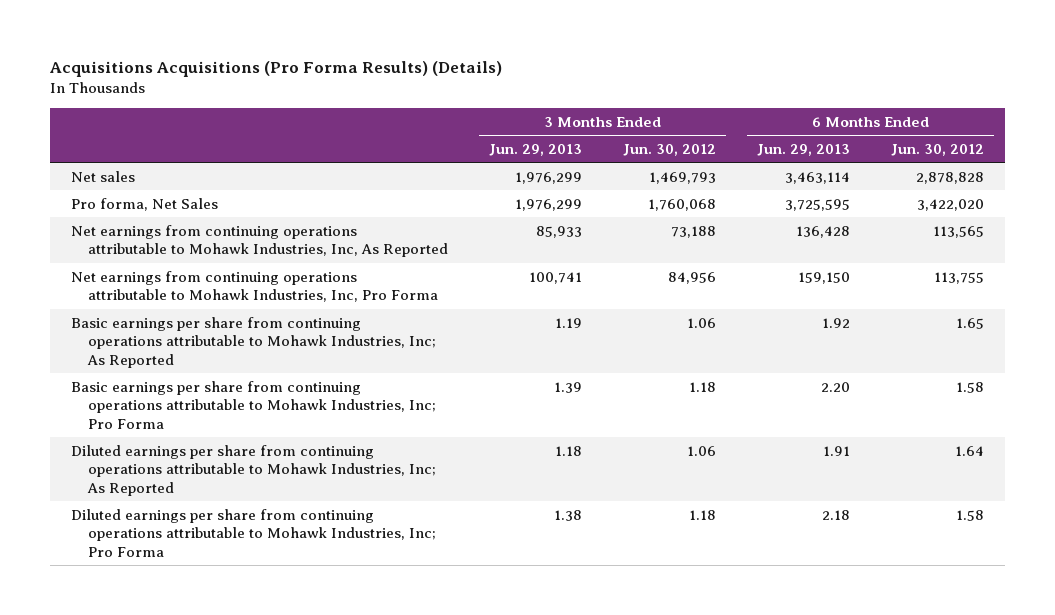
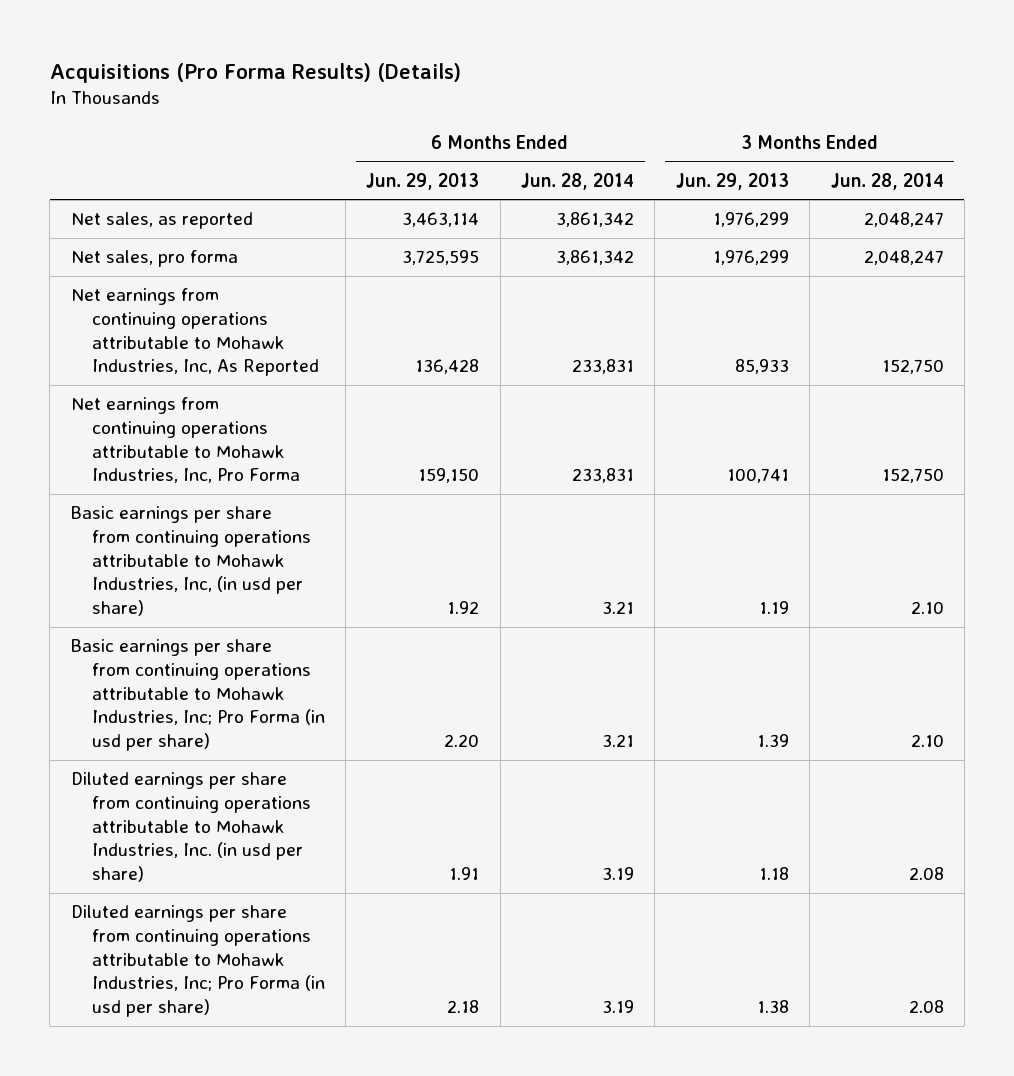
- Acquisitions Acquisitions (Pro Forma Results) (Details)
+ Acquisitions (Pro Forma Results) (Details)
- | 3 Months Ended Jun. 29, 2013 | 3 Months Ended Jun. 30, 2012 | 6 Months Ended Jun. 29, 2013 | 6 Months Ended Jun. 30, 2012
+ | 6 Months Ended Jun. 29, 2013 | 6 Months Ended Jun. 28, 2014 | 3 Months Ended Jun. 29, 2013 | 3 Months Ended Jun. 28, 2014
- Net sales | 1,976,299 | 1,469,793 | 3,463,114 | 2,878,828
- Pro forma, Net Sales | 1,976,299 | 1,760,068 | 3,725,595 | 3,422,020
+ Net sales, as reported | 3,463,114 | 3,861,342 | 1,976,299 | 2,048,247
+ Net sales, pro forma | 3,725,595 | 3,861,342 | 1,976,299 | 2,048,247
- Basic earnings per share from continuing operations attributable to Mohawk Industries, Inc; As Reported | 1.19 | 1.06 | 1.92 | 1.65
- Basic earnings per share from continuing operations attributable to Mohawk Industries, Inc; Pro Forma | 1.39 | 1.18 | 2.20 | 1.58
- Diluted earnings per share from continuing operations attributable to Mohawk Industries, Inc; As Reported | 1.18 | 1.06 | 1.91 | 1.64
- Diluted earnings per share from continuing operations attributable to Mohawk Industries, Inc; Pro Forma | 1.38 | 1.18 | 2.18 | 1.58
+ Basic earnings per share from continuing operations attributable to Mohawk Industries, Inc, (in usd per share) | 1.92 | 3.21 | 1.19 | 2.10
+ Basic earnings per share from continuing operations attributable to Mohawk Industries, Inc; Pro Forma (in usd per share) | 2.20 | 3.21 | 1.39 | 2.10
+ Diluted earnings per share from continuing operations attributable to Mohawk Industries, Inc. (in usd per share) | 1.91 | 3.19 | 1.18 | 2.08
+ Diluted earnings per share from continuing operations attributable to Mohawk Industries, Inc; Pro Forma (in usd per share) | 2.18 | 3.19 | 1.38 | 2.08

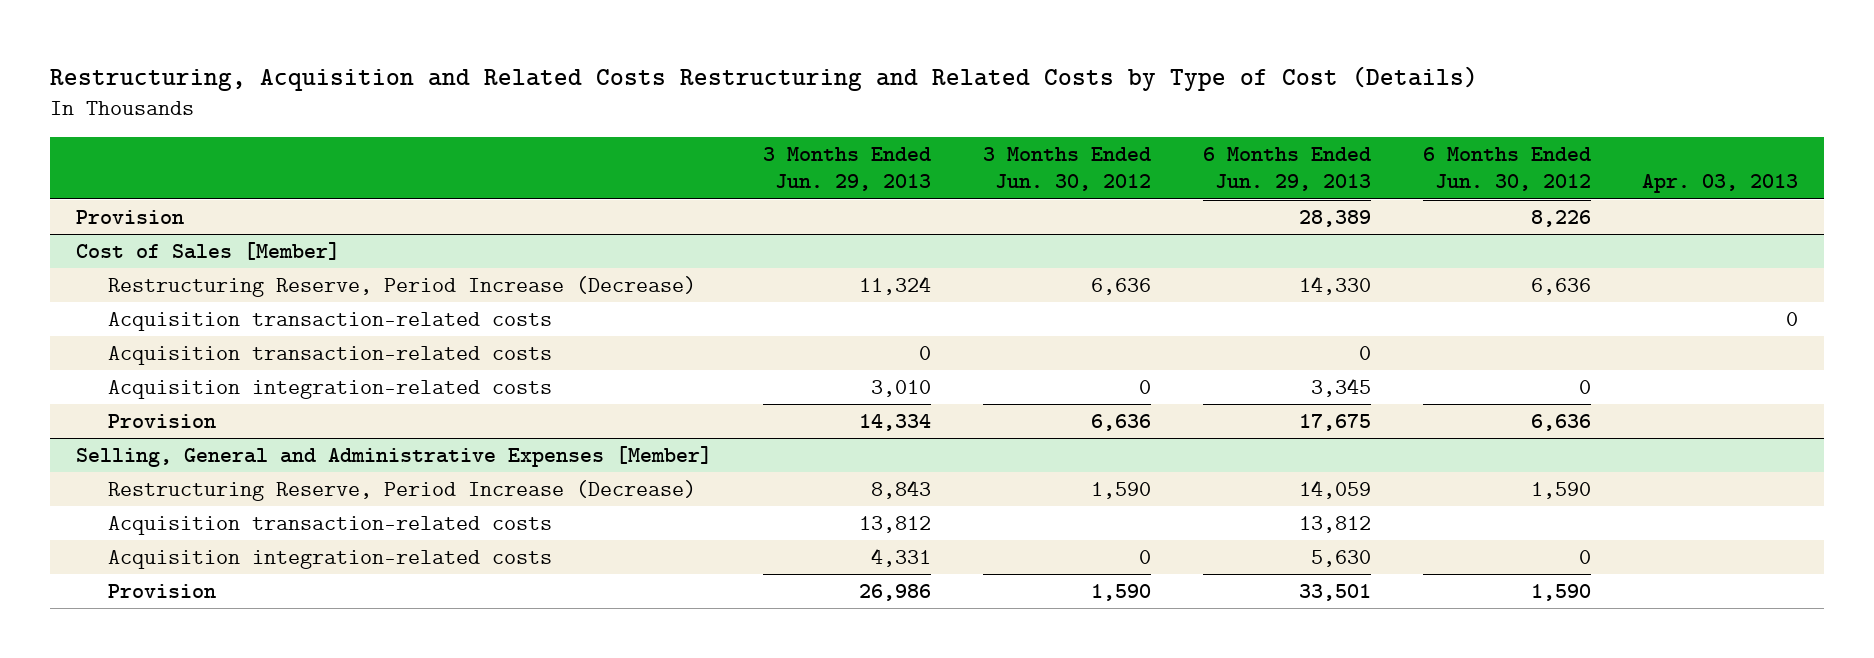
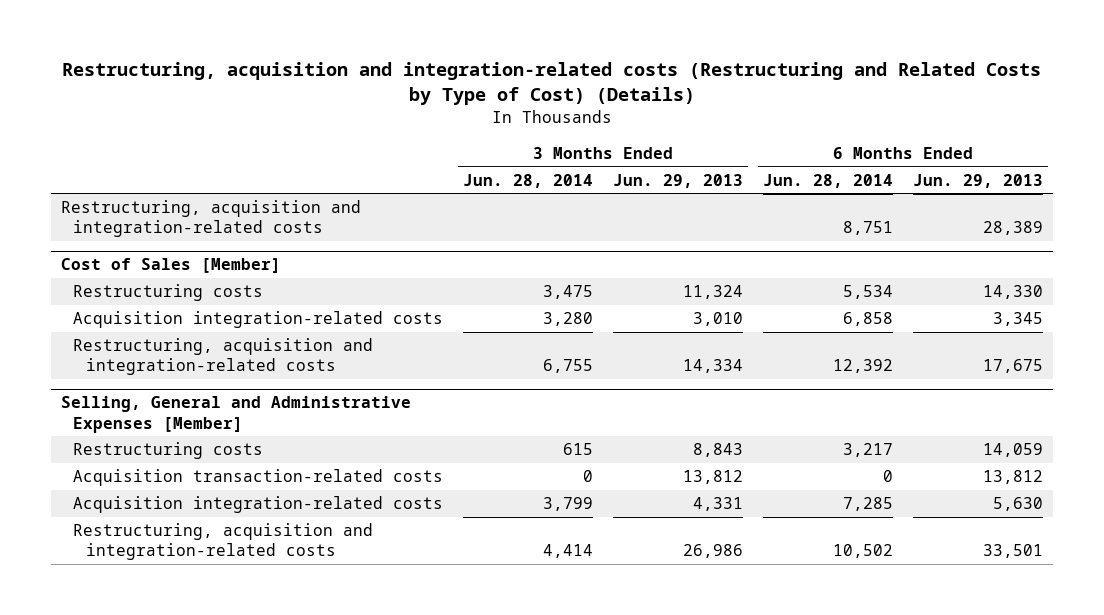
- Restructuring, Acquisition and Related Costs Restructuring and Related Costs by Type of Cost (Details)
+ Restructuring, acquisition and integration-related costs (Restructuring and Related Costs by Type of Cost) (Details)
- | 3 Months Ended Jun. 29, 2013 | 3 Months Ended Jun. 30, 2012 | 6 Months Ended Jun. 29, 2013 | 6 Months Ended Jun. 30, 2012 | Apr. 03, 2013
+ | 3 Months Ended Jun. 28, 2014 | 3 Months Ended Jun. 29, 2013 | 6 Months Ended Jun. 28, 2014 | 6 Months Ended Jun. 29, 2013
- Provision | | | 28,389 | 8,226 |
+ Restructuring, acquisition and integration-related costs | | | 8,751 | 28,389
@ Cost of Sales [Member]
- Restructuring Reserve, Period Increase (Decrease) | 11,324 | 6,636 | 14,330 | 6,636 |
- Acquisition transaction-related costs | | | | | 0
- Acquisition transaction-related costs | 0 | | 0 | |
+ Restructuring costs | 3,475 | 11,324 | 5,534 | 14,330
- Provision | 14,334 | 6,636 | 17,675 | 6,636 |
+ Restructuring, acquisition and integration-related costs | 6,755 | 14,334 | 12,392 | 17,675
@ Selling, General and Administrative Expenses [Member]
- Restructuring Reserve, Period Increase (Decrease) | 8,843 | 1,590 | 14,059 | 1,590 |
+ Restructuring costs | 615 | 8,843 | 3,217 | 14,059
- Provision | 26,986 | 1,590 | 33,501 | 1,590 |
+ Restructuring, acquisition and integration-related costs | 4,414 | 26,986 | 10,502 | 33,501

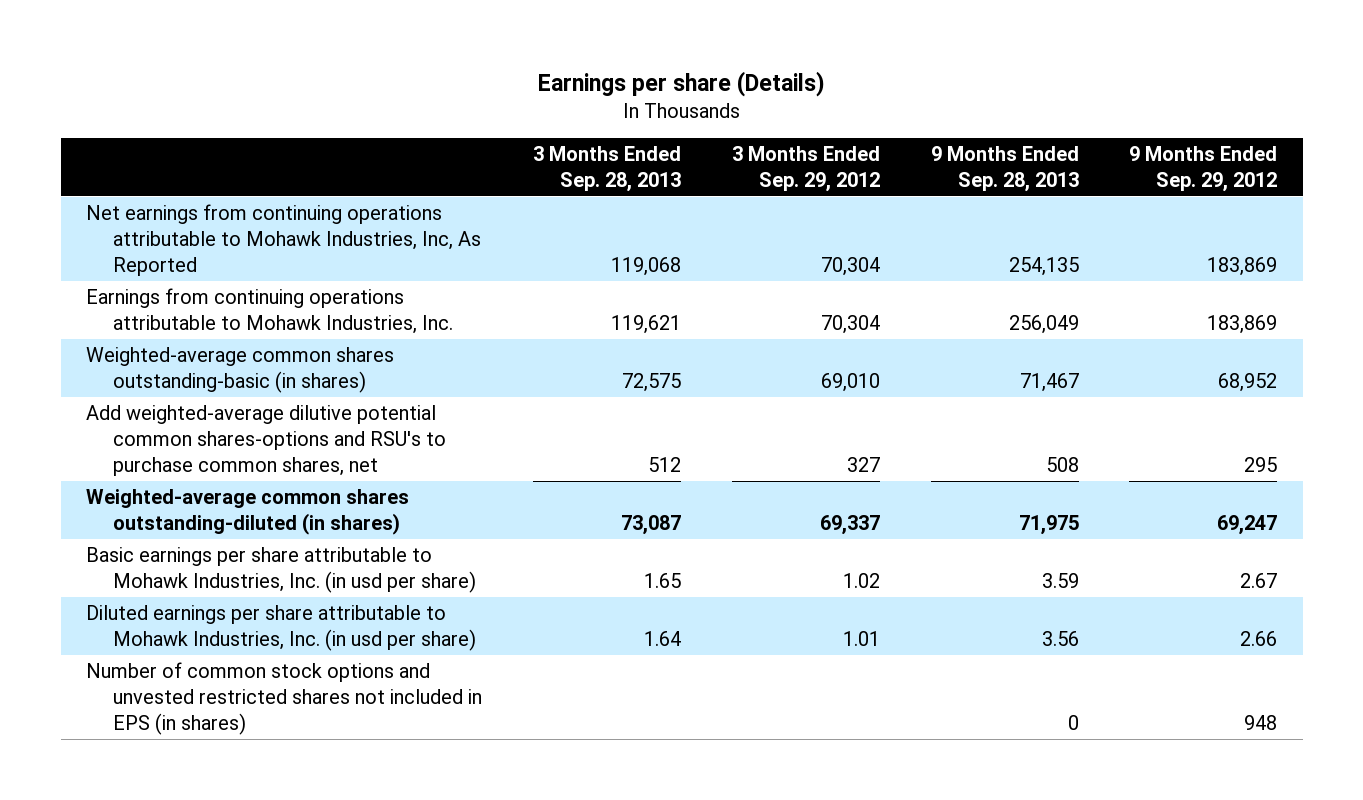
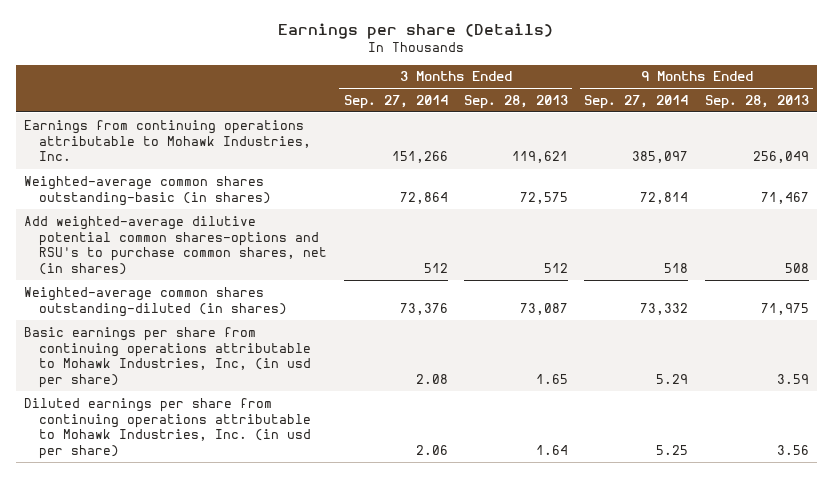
- | 3 Months Ended Sep. 28, 2013 | 3 Months Ended Sep. 29, 2012 | 9 Months Ended Sep. 28, 2013 | 9 Months Ended Sep. 29, 2012
+ | 3 Months Ended Sep. 27, 2014 | 3 Months Ended Sep. 28, 2013 | 9 Months Ended Sep. 27, 2014 | 9 Months Ended Sep. 28, 2013
- Net earnings from continuing operations attributable to Mohawk Industries, Inc, As Reported | 119,068 | 70,304 | 254,135 | 183,869
- Add weighted-average dilutive potential common shares-options and RSU's to purchase common shares, net | 512 | 327 | 508 | 295
+ Add weighted-average dilutive potential common shares-options and RSU's to purchase common shares, net (in shares) | 512 | 512 | 518 | 508
- Basic earnings per share attributable to Mohawk Industries, Inc. (in usd per share) | 1.65 | 1.02 | 3.59 | 2.67
- Diluted earnings per share attributable to Mohawk Industries, Inc. (in usd per share) | 1.64 | 1.01 | 3.56 | 2.66
- Number of common stock options and unvested restricted shares not included in EPS (in shares) | | | 0 | 948
+ Basic earnings per share from continuing operations attributable to Mohawk Industries, Inc, (in usd per share) | 2.08 | 1.65 | 5.29 | 3.59
+ Diluted earnings per share from continuing operations attributable to Mohawk Industries, Inc. (in usd per share) | 2.06 | 1.64 | 5.25 | 3.56

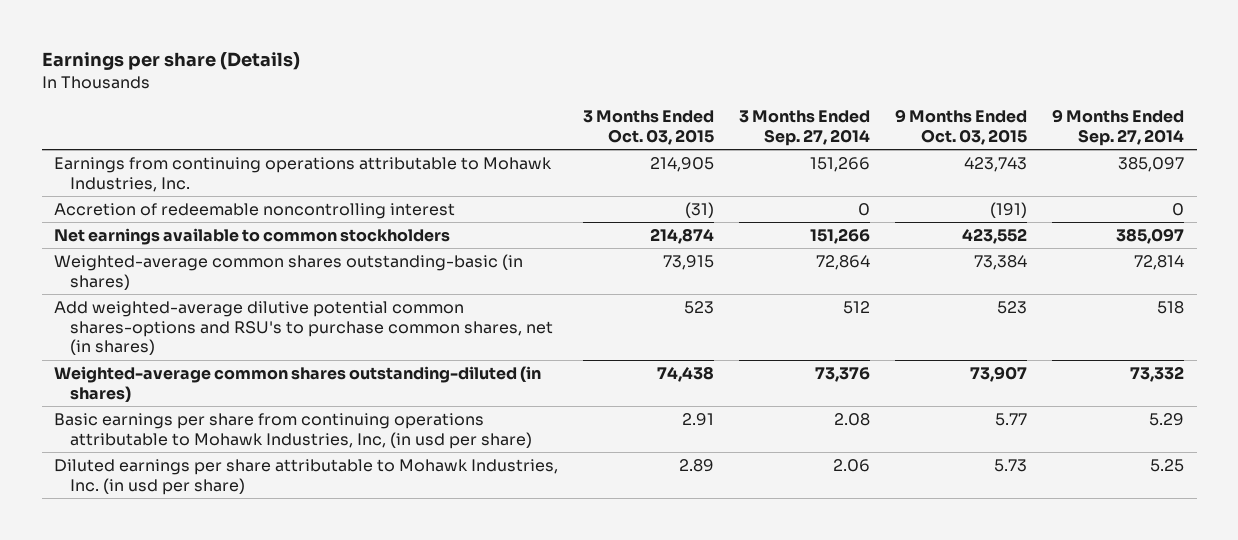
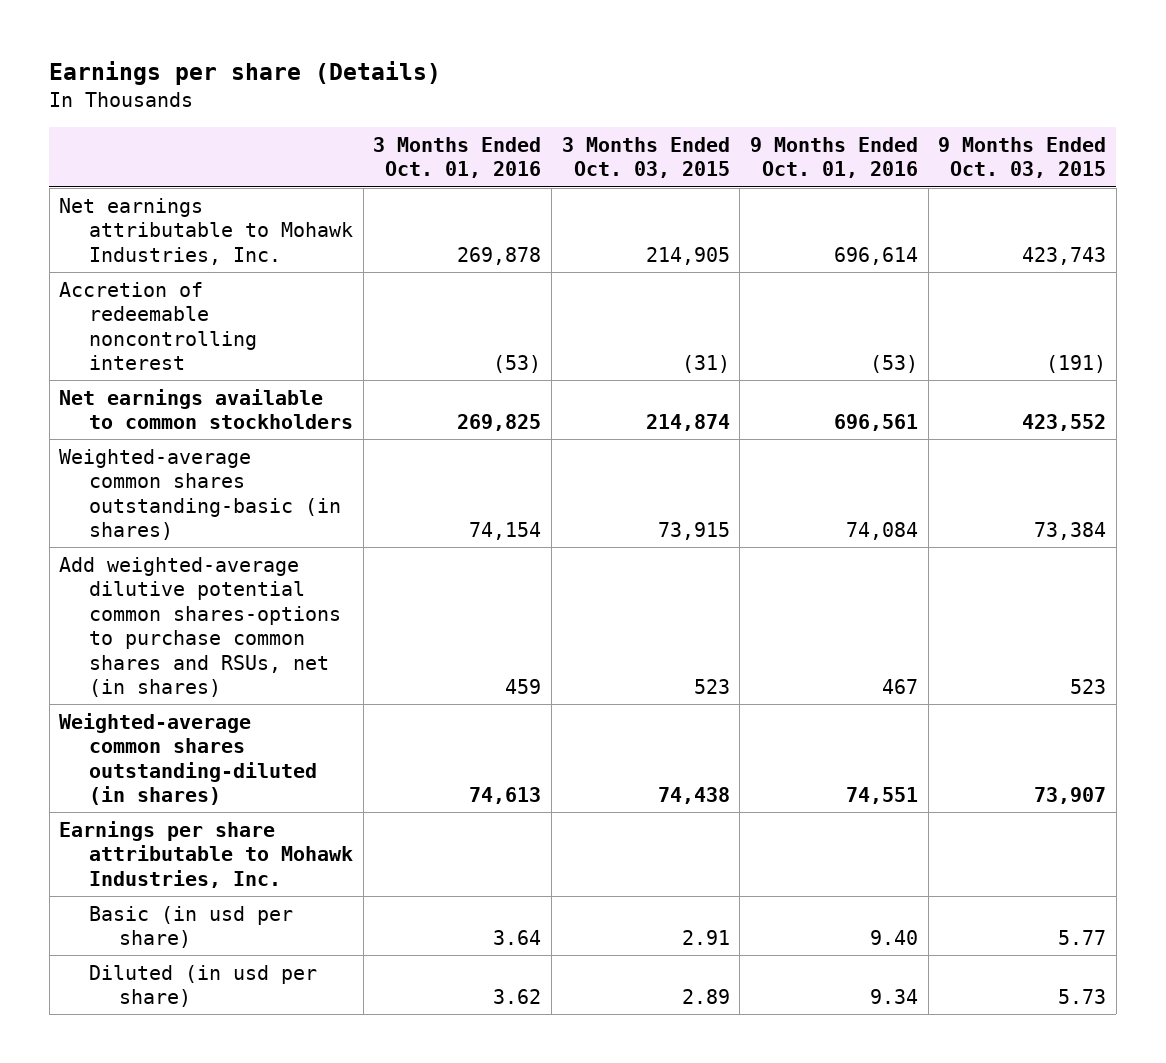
- | 3 Months Ended Oct. 03, 2015 | 3 Months Ended Sep. 27, 2014 | 9 Months Ended Oct. 03, 2015 | 9 Months Ended Sep. 27, 2014
+ | 3 Months Ended Oct. 01, 2016 | 3 Months Ended Oct. 03, 2015 | 9 Months Ended Oct. 01, 2016 | 9 Months Ended Oct. 03, 2015
- Earnings from continuing operations attributable to Mohawk Industries, Inc. | 214,905 | 151,266 | 423,743 | 385,097
+ Net earnings attributable to Mohawk Industries, Inc. | 269,878 | 214,905 | 696,614 | 423,743
- Add weighted-average dilutive potential common shares-options and RSU's to purchase common shares, net (in shares) | 523 | 512 | 523 | 518
+ Add weighted-average dilutive potential common shares-options to purchase common shares and RSUs, net (in shares) | 459 | 523 | 467 | 523
- Basic earnings per share from continuing operations attributable to Mohawk Industries, Inc, (in usd per share) | 2.91 | 2.08 | 5.77 | 5.29
- Diluted earnings per share attributable to Mohawk Industries, Inc. (in usd per share) | 2.89 | 2.06 | 5.73 | 5.25
+ Earnings per share attributable to Mohawk Industries, Inc.
+ Basic (in usd per share) | 3.64 | 2.91 | 9.40 | 5.77
+ Diluted (in usd per share) | 3.62 | 2.89 | 9.34 | 5.73

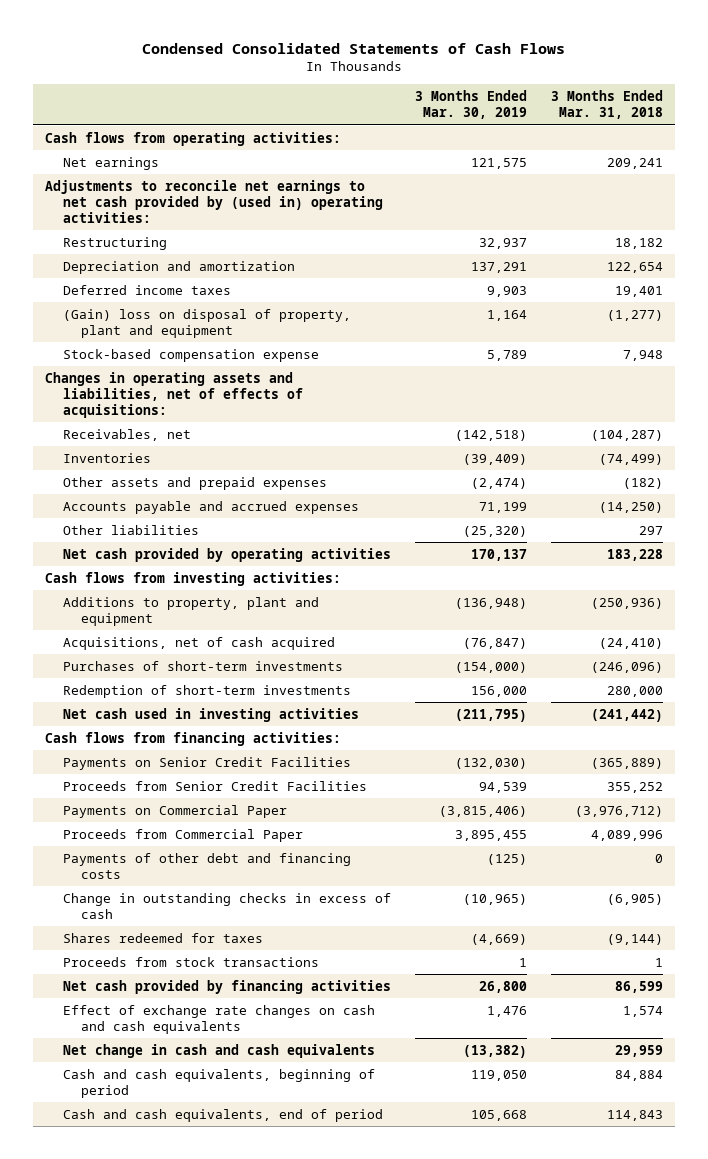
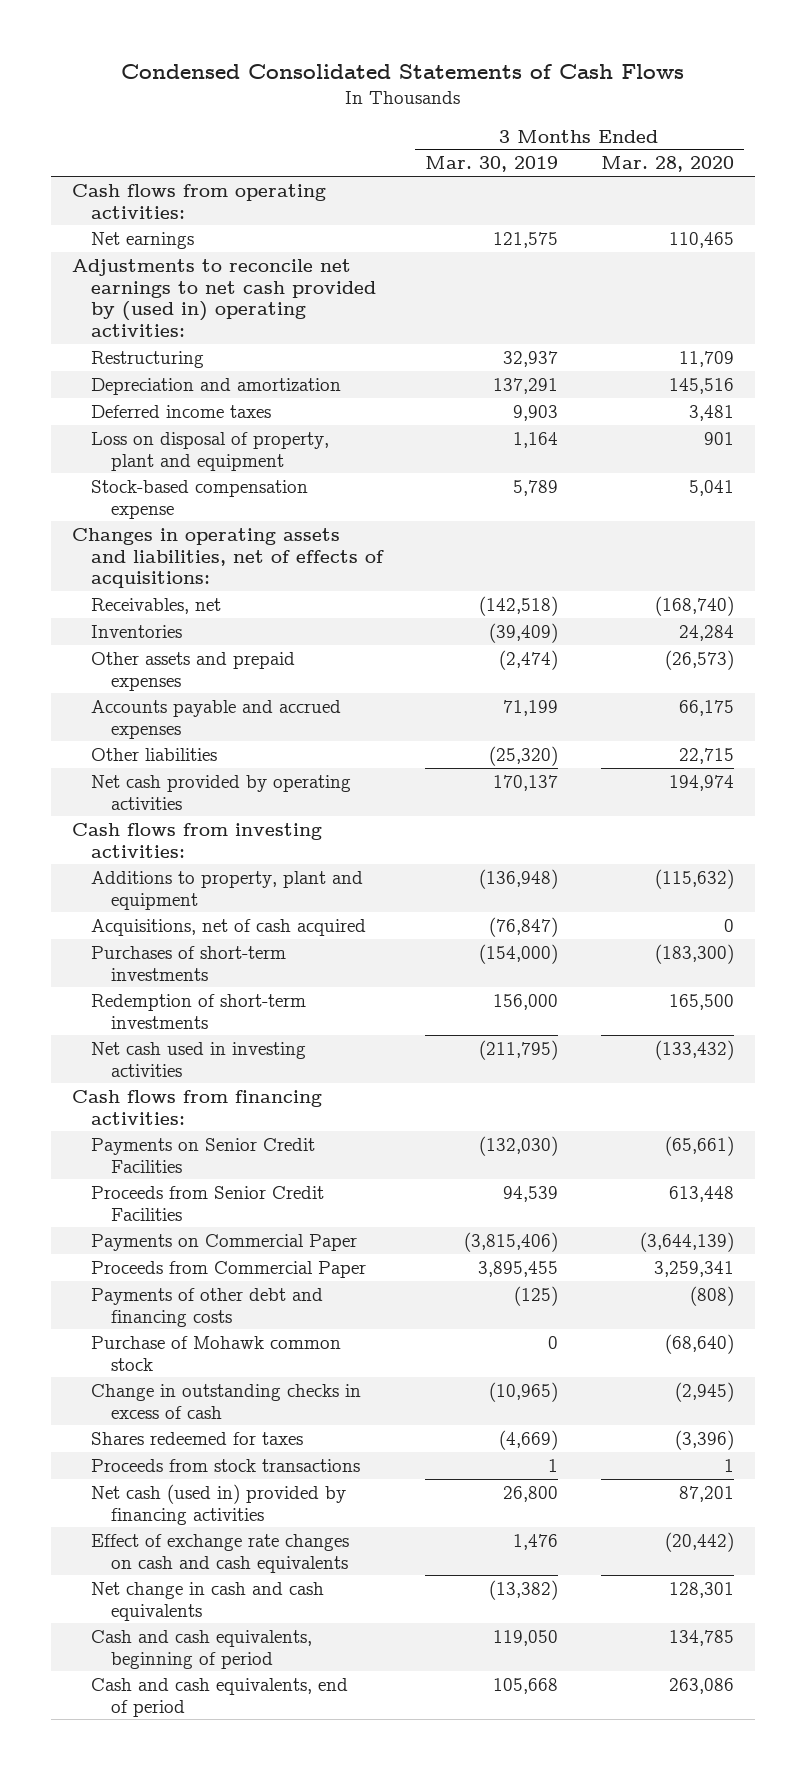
- | 3 Months Ended Mar. 30, 2019 | 3 Months Ended Mar. 31, 2018
+ | 3 Months Ended Mar. 30, 2019 | 3 Months Ended Mar. 28, 2020
- (Gain) loss on disposal of property, plant and equipment | 1,164 | (1,277)
+ Loss on disposal of property, plant and equipment | 1,164 | 901
+ Purchase of Mohawk common stock | 0 | (68,640)
- Net cash provided by financing activities | 26,800 | 86,599
+ Net cash (used in) provided by financing activities | 26,800 | 87,201

